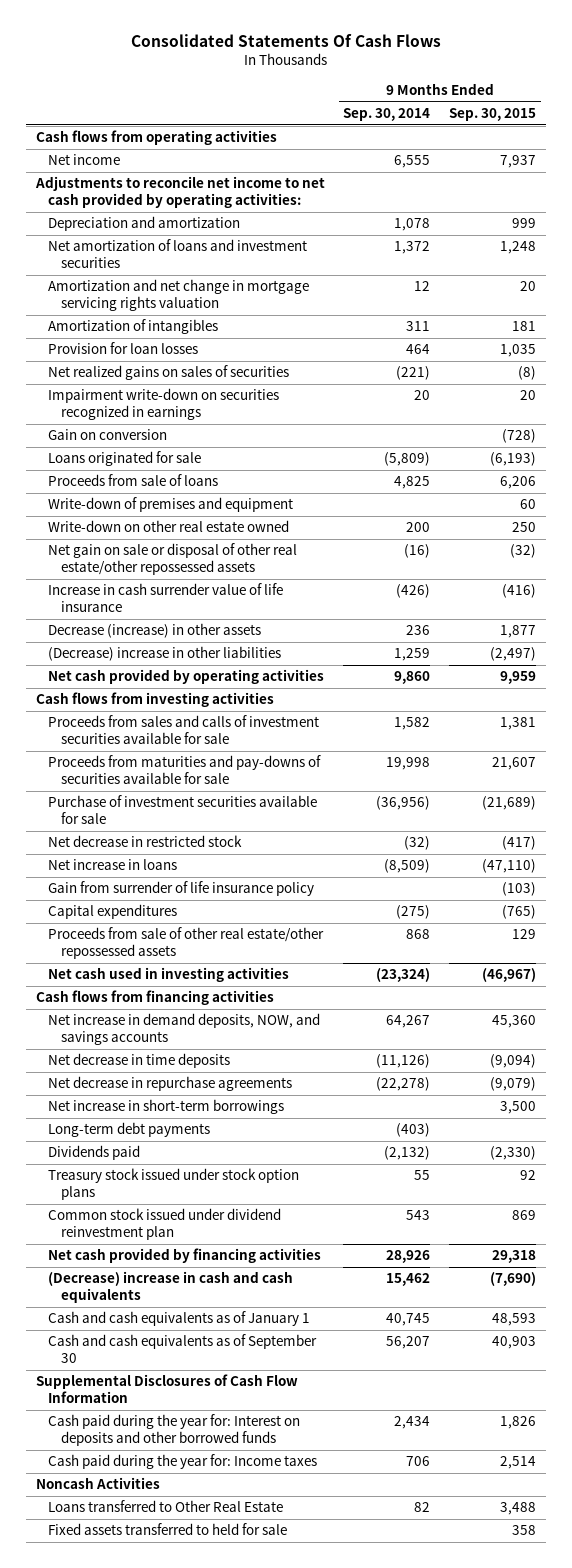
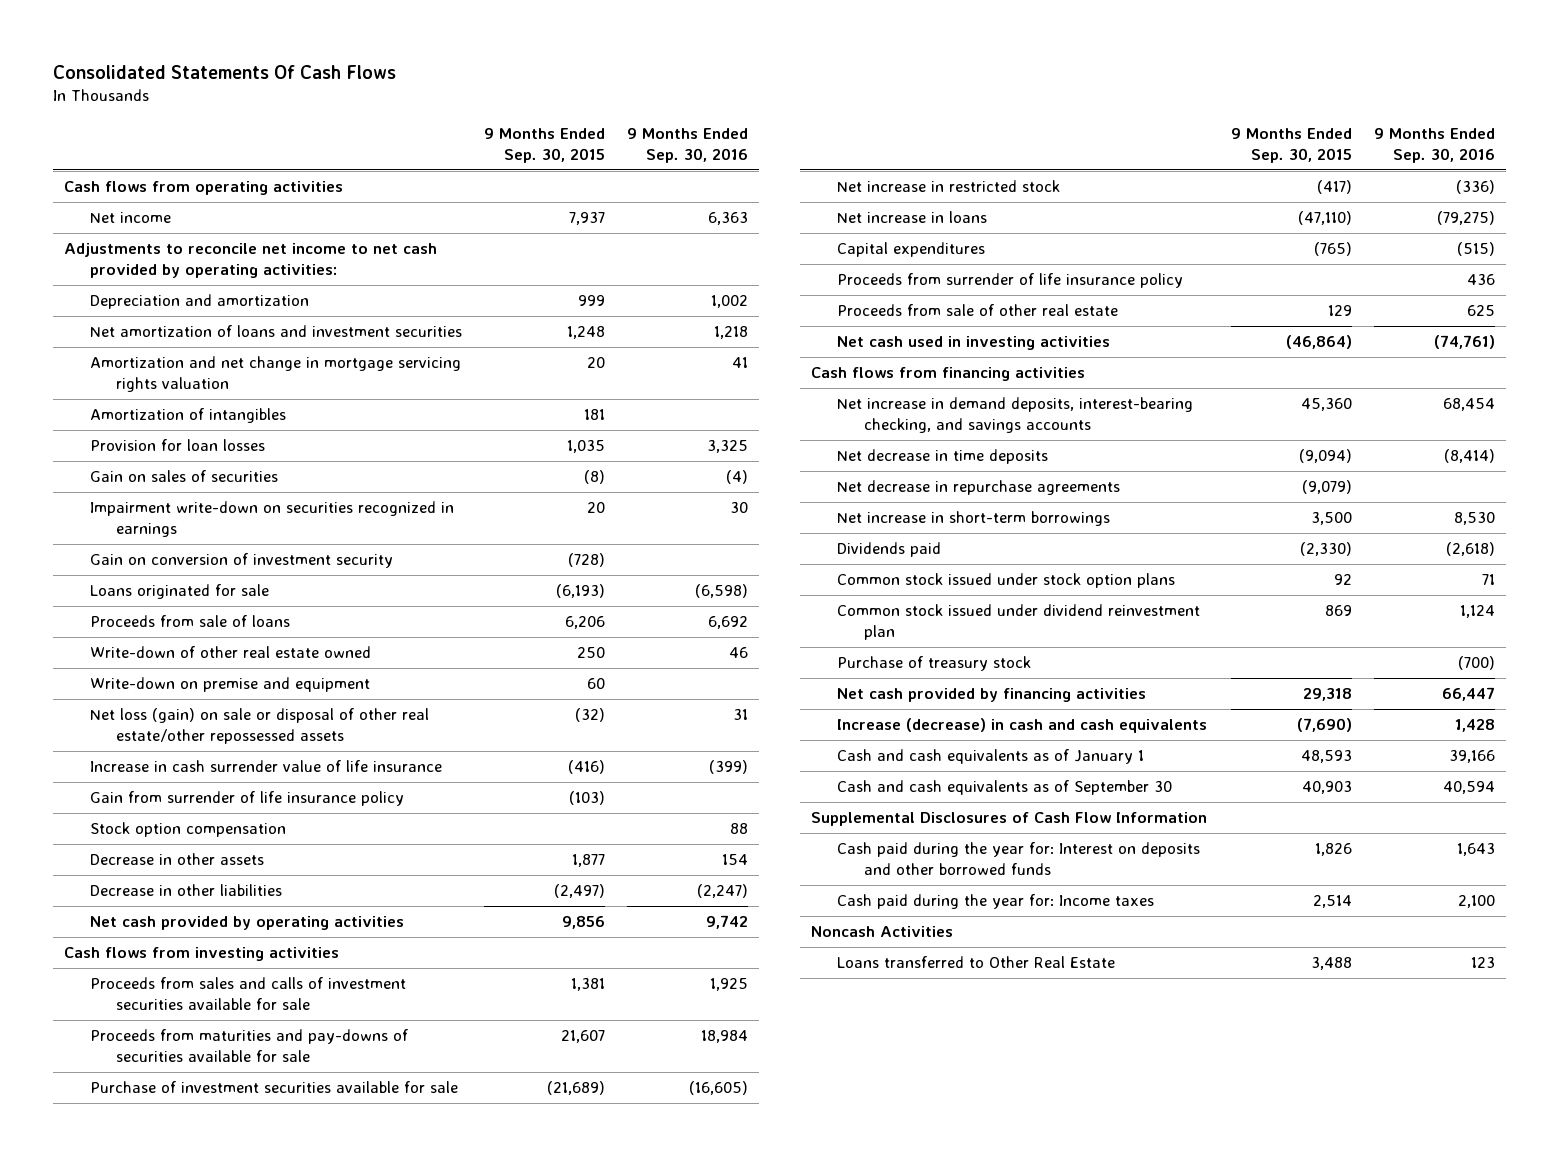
- | 9 Months Ended Sep. 30, 2014 | 9 Months Ended Sep. 30, 2015
+ | 9 Months Ended Sep. 30, 2015 | 9 Months Ended Sep. 30, 2016
- Net realized gains on sales of securities | (221) | (8)
+ Gain on sales of securities | (8) | (4)
- Gain on conversion | | (728)
+ Gain on conversion of investment security | (728) |
- Write-down of premises and equipment | | 60
- Write-down on other real estate owned | 200 | 250
- Net gain on sale or disposal of other real estate/other repossessed assets | (16) | (32)
+ Write-down of other real estate owned | 250 | 46
+ Write-down on premise and equipment | 60 |
+ Net loss (gain) on sale or disposal of other real estate/other repossessed assets | (32) | 31
- Decrease (increase) in other assets | 236 | 1,877
- (Decrease) increase in other liabilities | 1,259 | (2,497)
- Net cash provided by operating activities | 9,860 | 9,959
moved up: Gain from surrender of life insurance policy | (103) |
+ Stock option compensation | | 88
+ Decrease in other assets | 1,877 | 154
+ Decrease in other liabilities | (2,497) | (2,247)
+ Net cash provided by operating activities | 9,856 | 9,742
- Net decrease in restricted stock | (32) | (417)
+ Net increase in restricted stock | (417) | (336)
- Proceeds from sale of other real estate/other repossessed assets | 868 | 129
- Net cash used in investing activities | (23,324) | (46,967)
+ Proceeds from surrender of life insurance policy | | 436
+ Proceeds from sale of other real estate | 129 | 625
+ Net cash used in investing activities | (46,864) | (74,761)
- Net increase in demand deposits, NOW, and savings accounts | 64,267 | 45,360
+ Net increase in demand deposits, interest-bearing checking, and savings accounts | 45,360 | 68,454
- Long-term debt payments | (403) |
- Treasury stock issued under stock option plans | 55 | 92
+ Common stock issued under stock option plans | 92 | 71
+ Purchase of treasury stock | | (700)
- (Decrease) increase in cash and cash equivalents | 15,462 | (7,690)
+ Increase (decrease) in cash and cash equivalents | (7,690) | 1,428
- Fixed assets transferred to held for sale | | 358

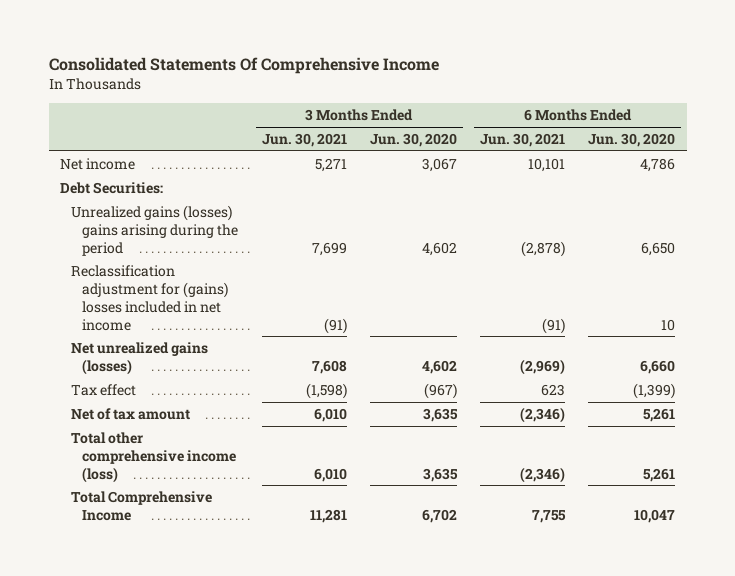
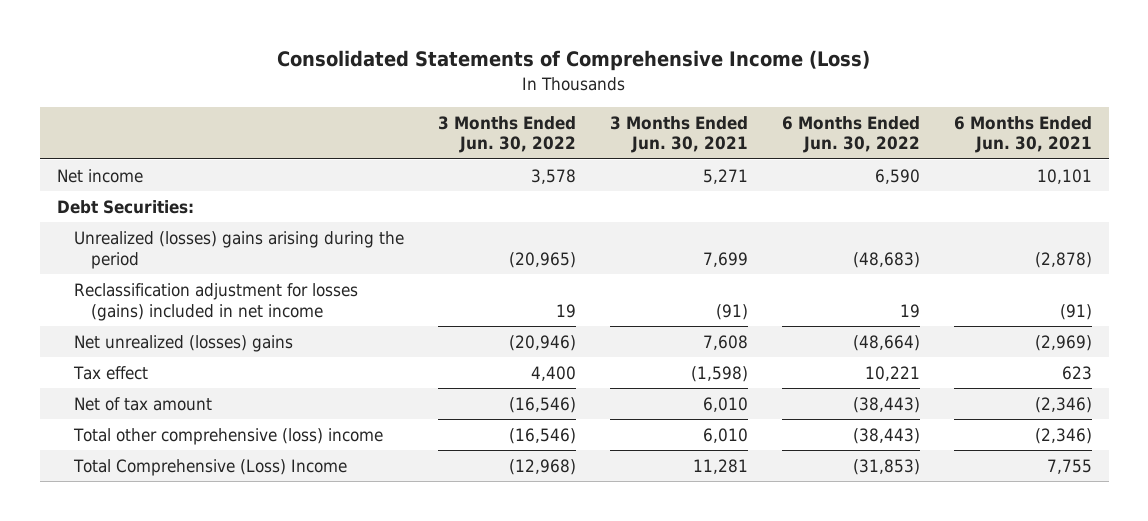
- Consolidated Statements Of Comprehensive Income
+ Consolidated Statements of Comprehensive Income (Loss)
- | 3 Months Ended Jun. 30, 2021 | 3 Months Ended Jun. 30, 2020 | 6 Months Ended Jun. 30, 2021 | 6 Months Ended Jun. 30, 2020
+ | 3 Months Ended Jun. 30, 2022 | 3 Months Ended Jun. 30, 2021 | 6 Months Ended Jun. 30, 2022 | 6 Months Ended Jun. 30, 2021
- Unrealized gains (losses) gains arising during the period | 7,699 | 4,602 | (2,878) | 6,650
- Reclassification adjustment for (gains) losses included in net income | (91) | | (91) | 10
- Net unrealized gains (losses) | 7,608 | 4,602 | (2,969) | 6,660
+ Unrealized (losses) gains arising during the period | (20,965) | 7,699 | (48,683) | (2,878)
+ Reclassification adjustment for losses (gains) included in net income | 19 | (91) | 19 | (91)
+ Net unrealized (losses) gains | (20,946) | 7,608 | (48,664) | (2,969)
- Total other comprehensive income (loss) | 6,010 | 3,635 | (2,346) | 5,261
- Total Comprehensive Income | 11,281 | 6,702 | 7,755 | 10,047
+ Total other comprehensive (loss) income | (16,546) | 6,010 | (38,443) | (2,346)
+ Total Comprehensive (Loss) Income | (12,968) | 11,281 | (31,853) | 7,755

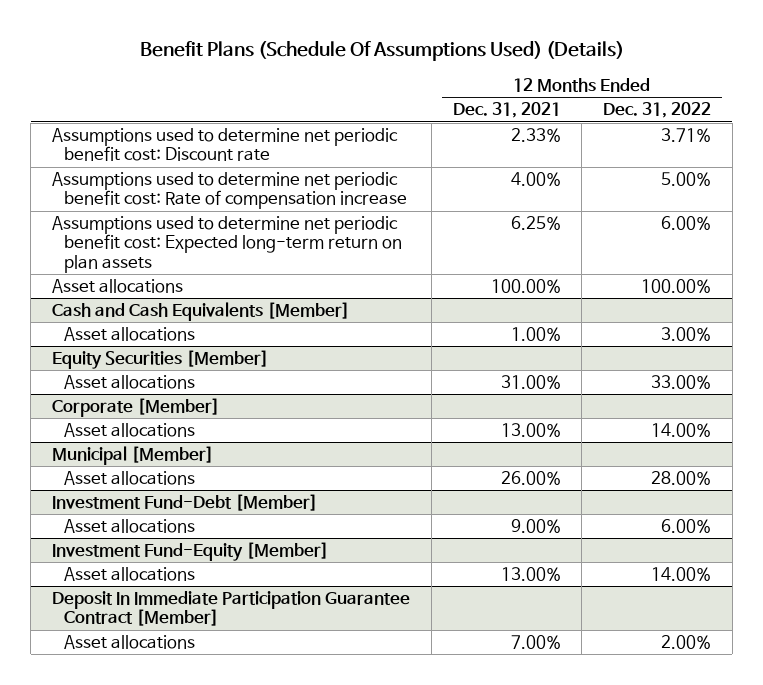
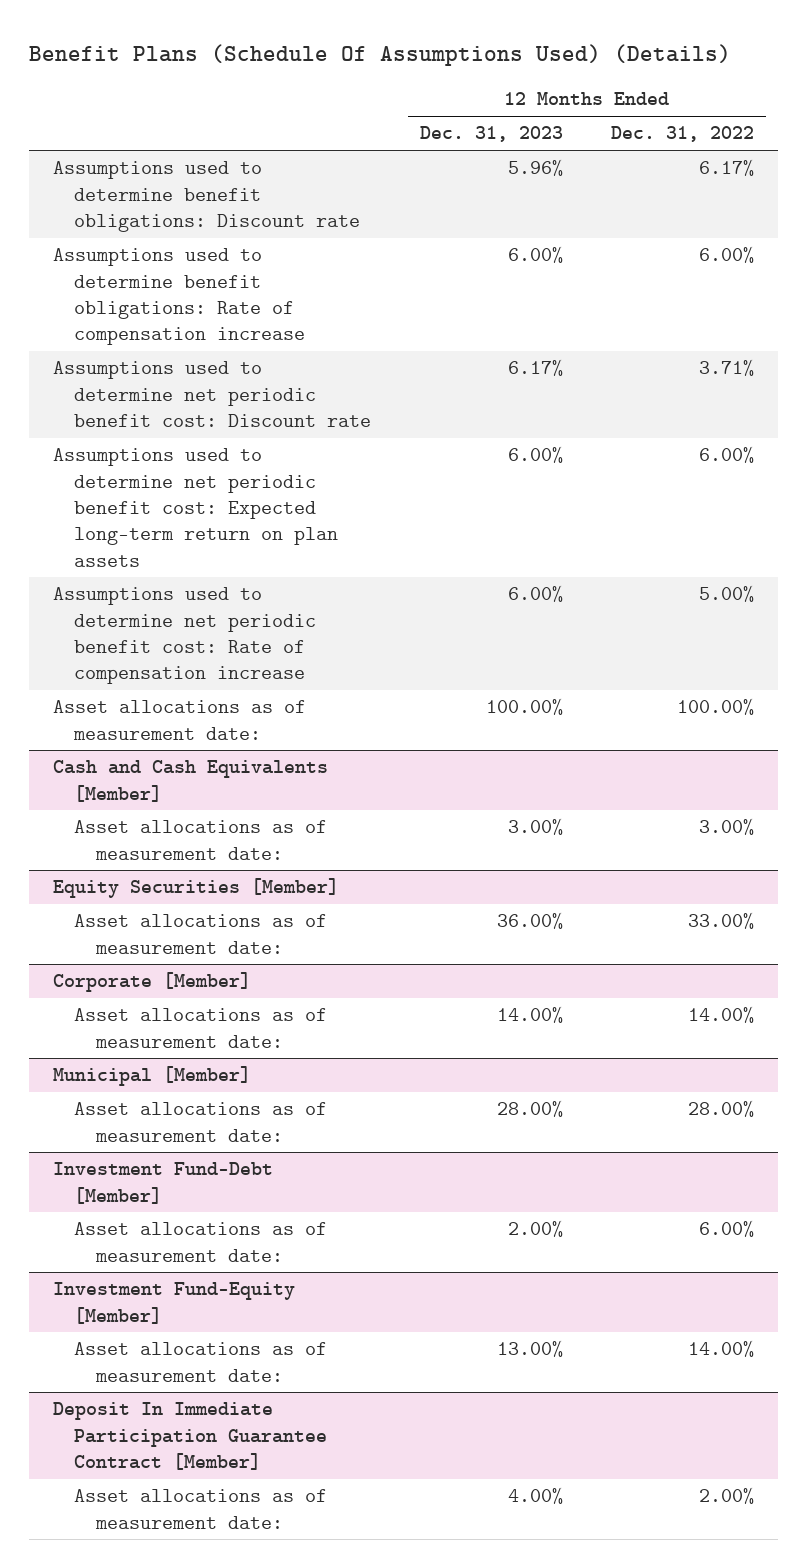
- | 12 Months Ended Dec. 31, 2021 | 12 Months Ended Dec. 31, 2022
+ | 12 Months Ended Dec. 31, 2023 | 12 Months Ended Dec. 31, 2022
+ Assumptions used to determine benefit obligations: Discount rate | 5.96% | 6.17%
+ Assumptions used to determine benefit obligations: Rate of compensation increase | 6.00% | 6.00%
- Asset allocations | 100.00% | 100.00%
moved down: Assumptions used to determine net periodic benefit cost: Rate of compensation increase | 6.00% | 5.00%
+ Asset allocations as of measurement date: | 100.00% | 100.00%
@ Cash and Cash Equivalents [Member]
- Asset allocations | 1.00% | 3.00%
+ Asset allocations as of measurement date: | 3.00% | 3.00%
@ Equity Securities [Member]
- Asset allocations | 31.00% | 33.00%
+ Asset allocations as of measurement date: | 36.00% | 33.00%
@ Corporate [Member]
- Asset allocations | 13.00% | 14.00%
+ Asset allocations as of measurement date: | 14.00% | 14.00%
@ Municipal [Member]
- Asset allocations | 26.00% | 28.00%
+ Asset allocations as of measurement date: | 28.00% | 28.00%
@ Investment Fund-Debt [Member]
- Asset allocations | 9.00% | 6.00%
+ Asset allocations as of measurement date: | 2.00% | 6.00%
@ Investment Fund-Equity [Member]
- Asset allocations | 13.00% | 14.00%
+ Asset allocations as of measurement date: | 13.00% | 14.00%
@ Deposit In Immediate Participation Guarantee Contract [Member]
- Asset allocations | 7.00% | 2.00%
+ Asset allocations as of measurement date: | 4.00% | 2.00%

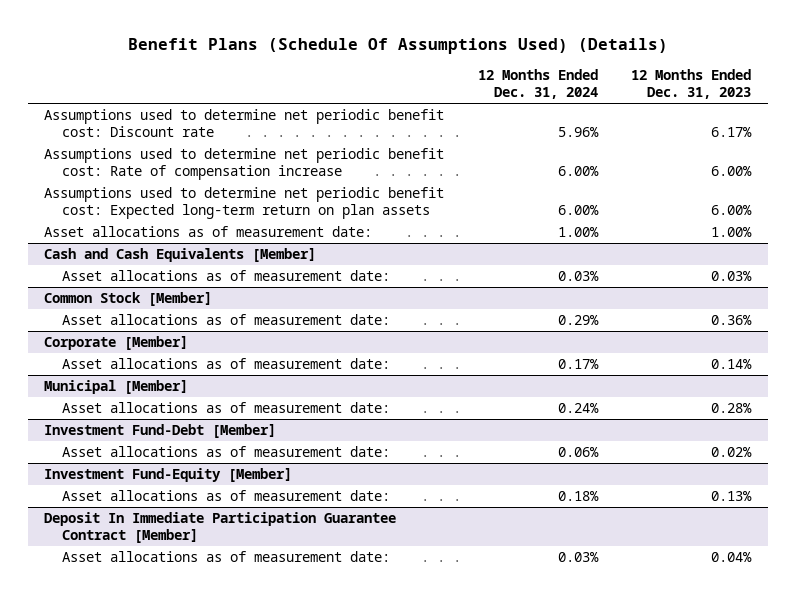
- | 12 Months Ended Dec. 31, 2023 | 12 Months Ended Dec. 31, 2022
+ | 12 Months Ended Dec. 31, 2024 | 12 Months Ended Dec. 31, 2023
- Assumptions used to determine benefit obligations: Discount rate | 5.96% | 6.17%
- Assumptions used to determine benefit obligations: Rate of compensation increase | 6.00% | 6.00%
- Asset allocations as of measurement date: | 100.00% | 100.00%
moved down: Assumptions used to determine net periodic benefit cost: Expected long-term return on plan assets | 6.00% | 6.00%
+ Asset allocations as of measurement date: | 1.00% | 1.00%
@ Cash and Cash Equivalents [Member]
- Asset allocations as of measurement date: | 3.00% | 3.00%
- Equity Securities [Member]
- Asset allocations as of measurement date: | 36.00% | 33.00%
@ Cash and Cash Equivalents [Member]
+ Asset allocations as of measurement date: | 0.03% | 0.03%
+ Common Stock [Member]
+ Asset allocations as of measurement date: | 0.29% | 0.36%
@ Corporate [Member]
- Asset allocations as of measurement date: | 14.00% | 14.00%
+ Asset allocations as of measurement date: | 0.17% | 0.14%
@ Municipal [Member]
- Asset allocations as of measurement date: | 28.00% | 28.00%
+ Asset allocations as of measurement date: | 0.24% | 0.28%
@ Investment Fund-Debt [Member]
- Asset allocations as of measurement date: | 2.00% | 6.00%
+ Asset allocations as of measurement date: | 0.06% | 0.02%
@ Investment Fund-Equity [Member]
- Asset allocations as of measurement date: | 13.00% | 14.00%
+ Asset allocations as of measurement date: | 0.18% | 0.13%
@ Deposit In Immediate Participation Guarantee Contract [Member]
- Asset allocations as of measurement date: | 4.00% | 2.00%
+ Asset allocations as of measurement date: | 0.03% | 0.04%

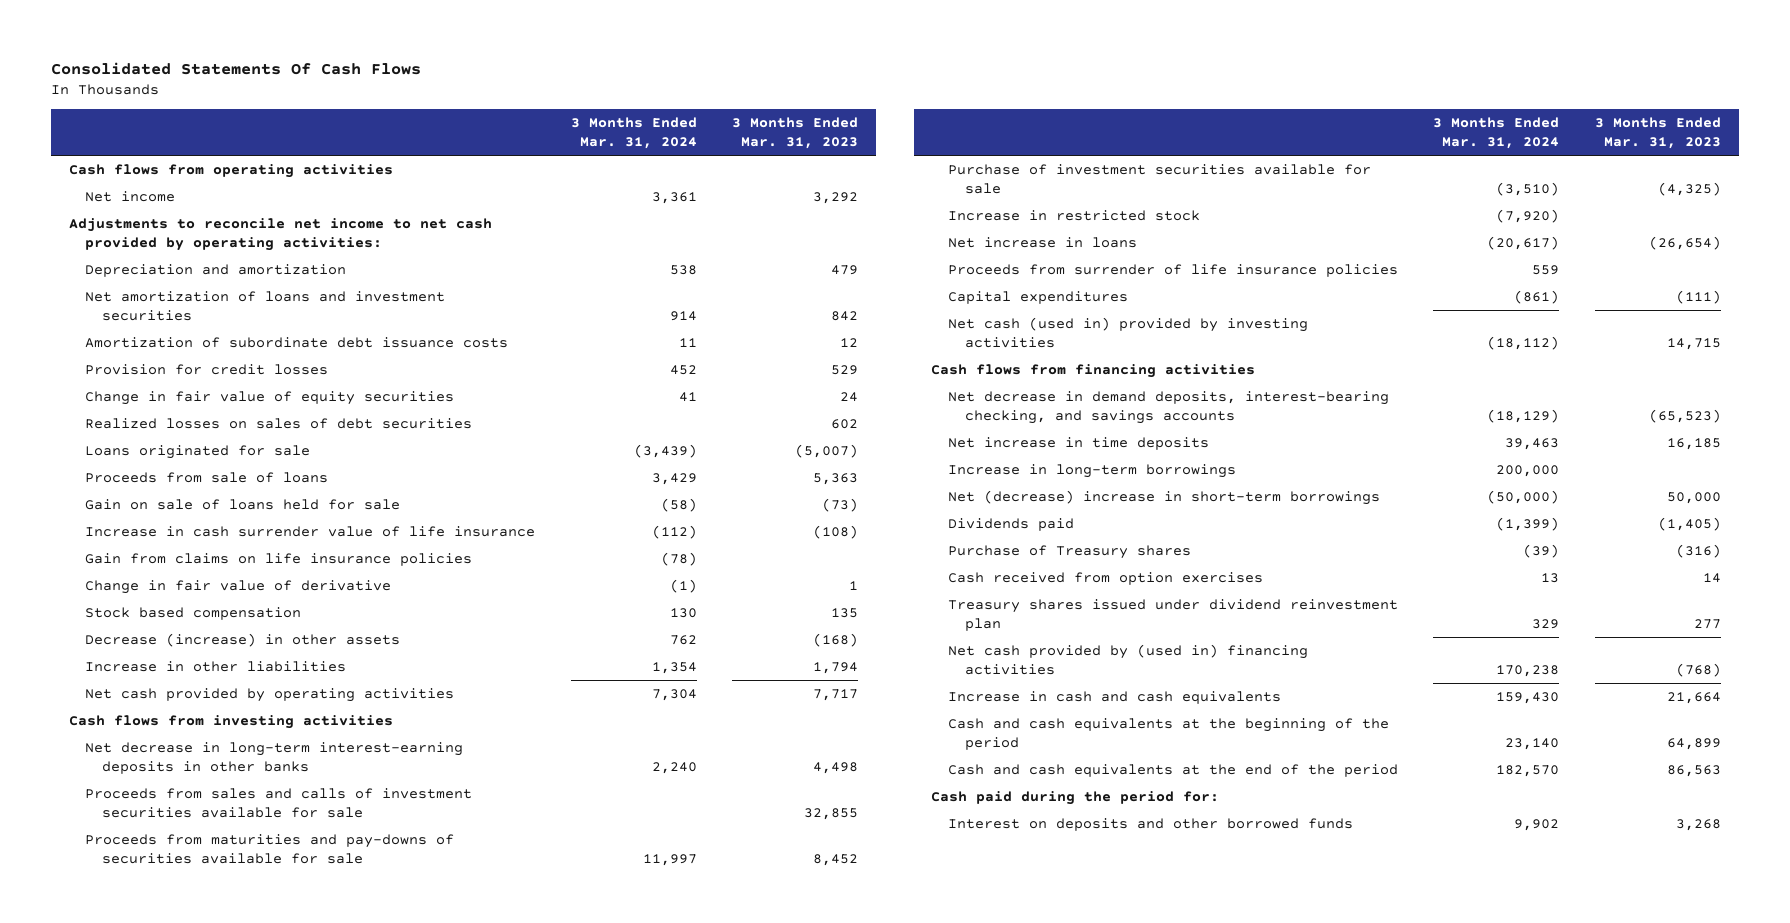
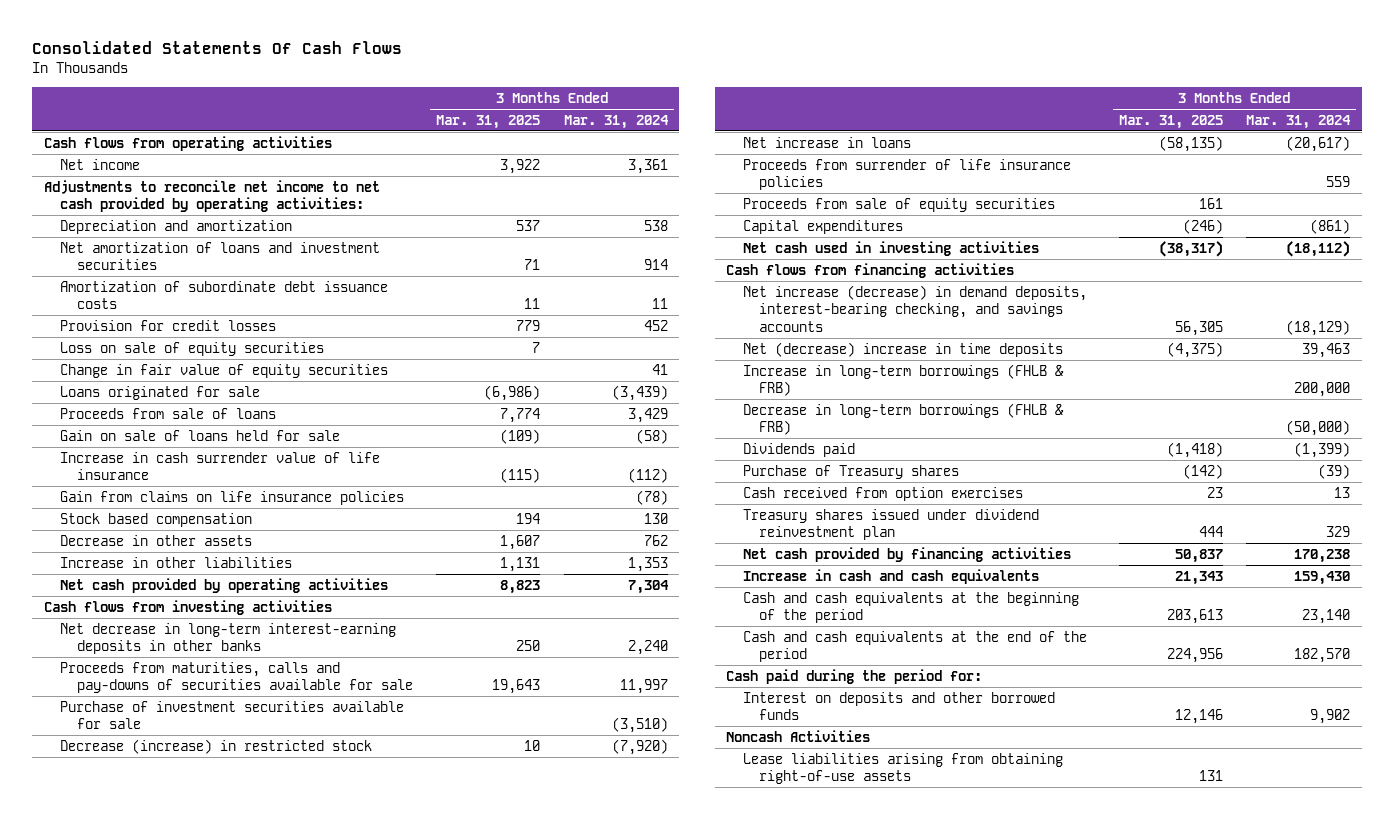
- | 3 Months Ended Mar. 31, 2024 | 3 Months Ended Mar. 31, 2023
+ | 3 Months Ended Mar. 31, 2025 | 3 Months Ended Mar. 31, 2024
+ Loss on sale of equity securities | 7 |
- Realized losses on sales of debt securities | | 602
- Change in fair value of derivative | (1) | 1
- Decrease (increase) in other assets | 762 | (168)
- Increase in other liabilities | 1,354 | 1,794
+ Decrease in other assets | 1,607 | 762
+ Increase in other liabilities | 1,131 | 1,353
- Proceeds from sales and calls of investment securities available for sale | | 32,855
- Proceeds from maturities and pay-downs of securities available for sale | 11,997 | 8,452
+ Proceeds from maturities, calls and pay-downs of securities available for sale | 19,643 | 11,997
- Increase in restricted stock | (7,920) |
+ Decrease (increase) in restricted stock | 10 | (7,920)
+ Proceeds from sale of equity securities | 161 |
- Net cash (used in) provided by investing activities | (18,112) | 14,715
+ Net cash used in investing activities | (38,317) | (18,112)
- Net decrease in demand deposits, interest-bearing checking, and savings accounts | (18,129) | (65,523)
- Net increase in time deposits | 39,463 | 16,185
- Increase in long-term borrowings | 200,000 |
- Net (decrease) increase in short-term borrowings | (50,000) | 50,000
+ Net increase (decrease) in demand deposits, interest-bearing checking, and savings accounts | 56,305 | (18,129)
+ Net (decrease) increase in time deposits | (4,375) | 39,463
+ Increase in long-term borrowings (FHLB & FRB) | | 200,000
+ Decrease in long-term borrowings (FHLB & FRB) | | (50,000)
- Net cash provided by (used in) financing activities | 170,238 | (768)
+ Net cash provided by financing activities | 50,837 | 170,238
+ Noncash Activities
+ Lease liabilities arising from obtaining right-of-use assets | 131 |

